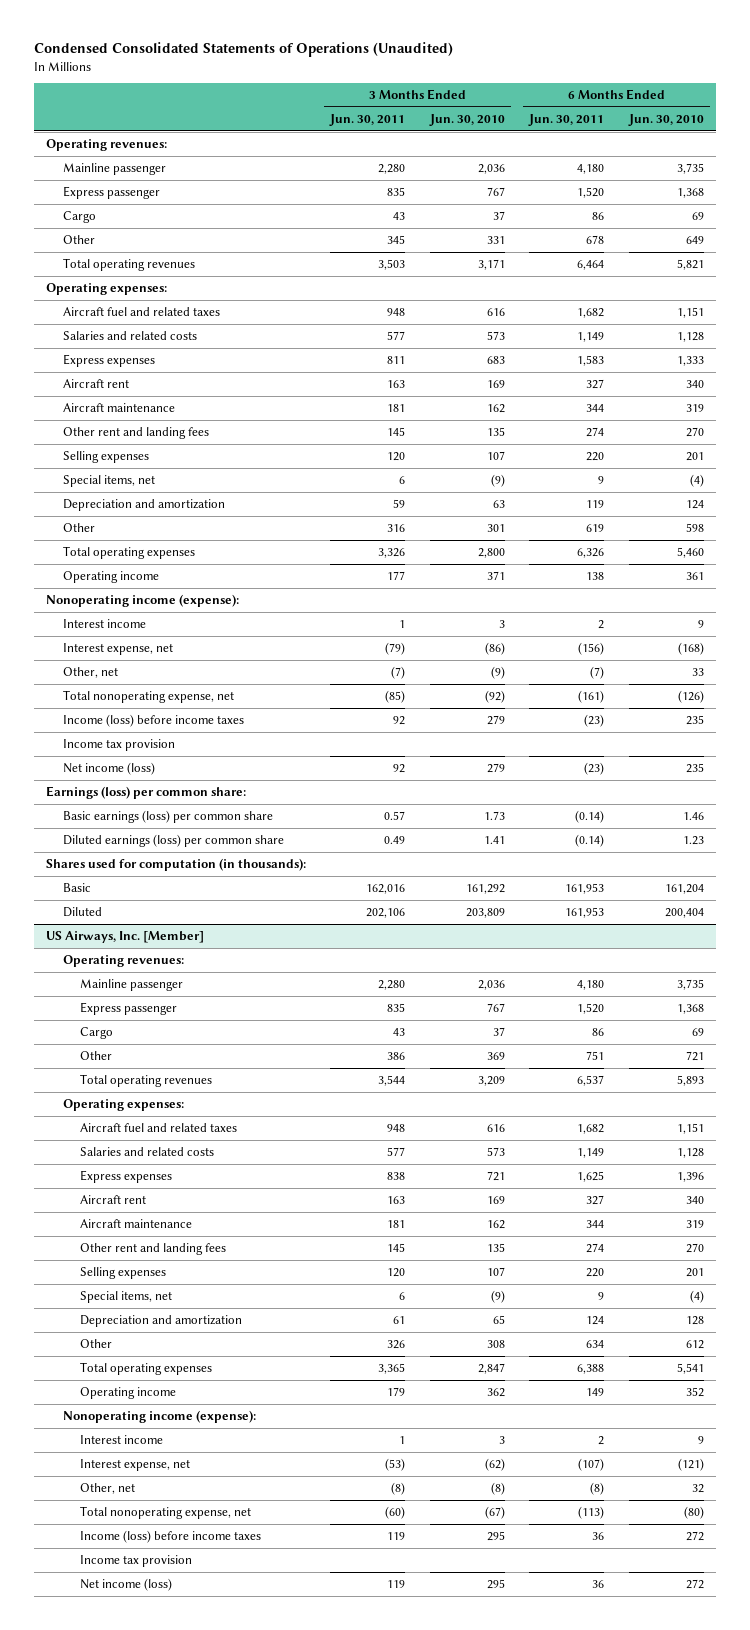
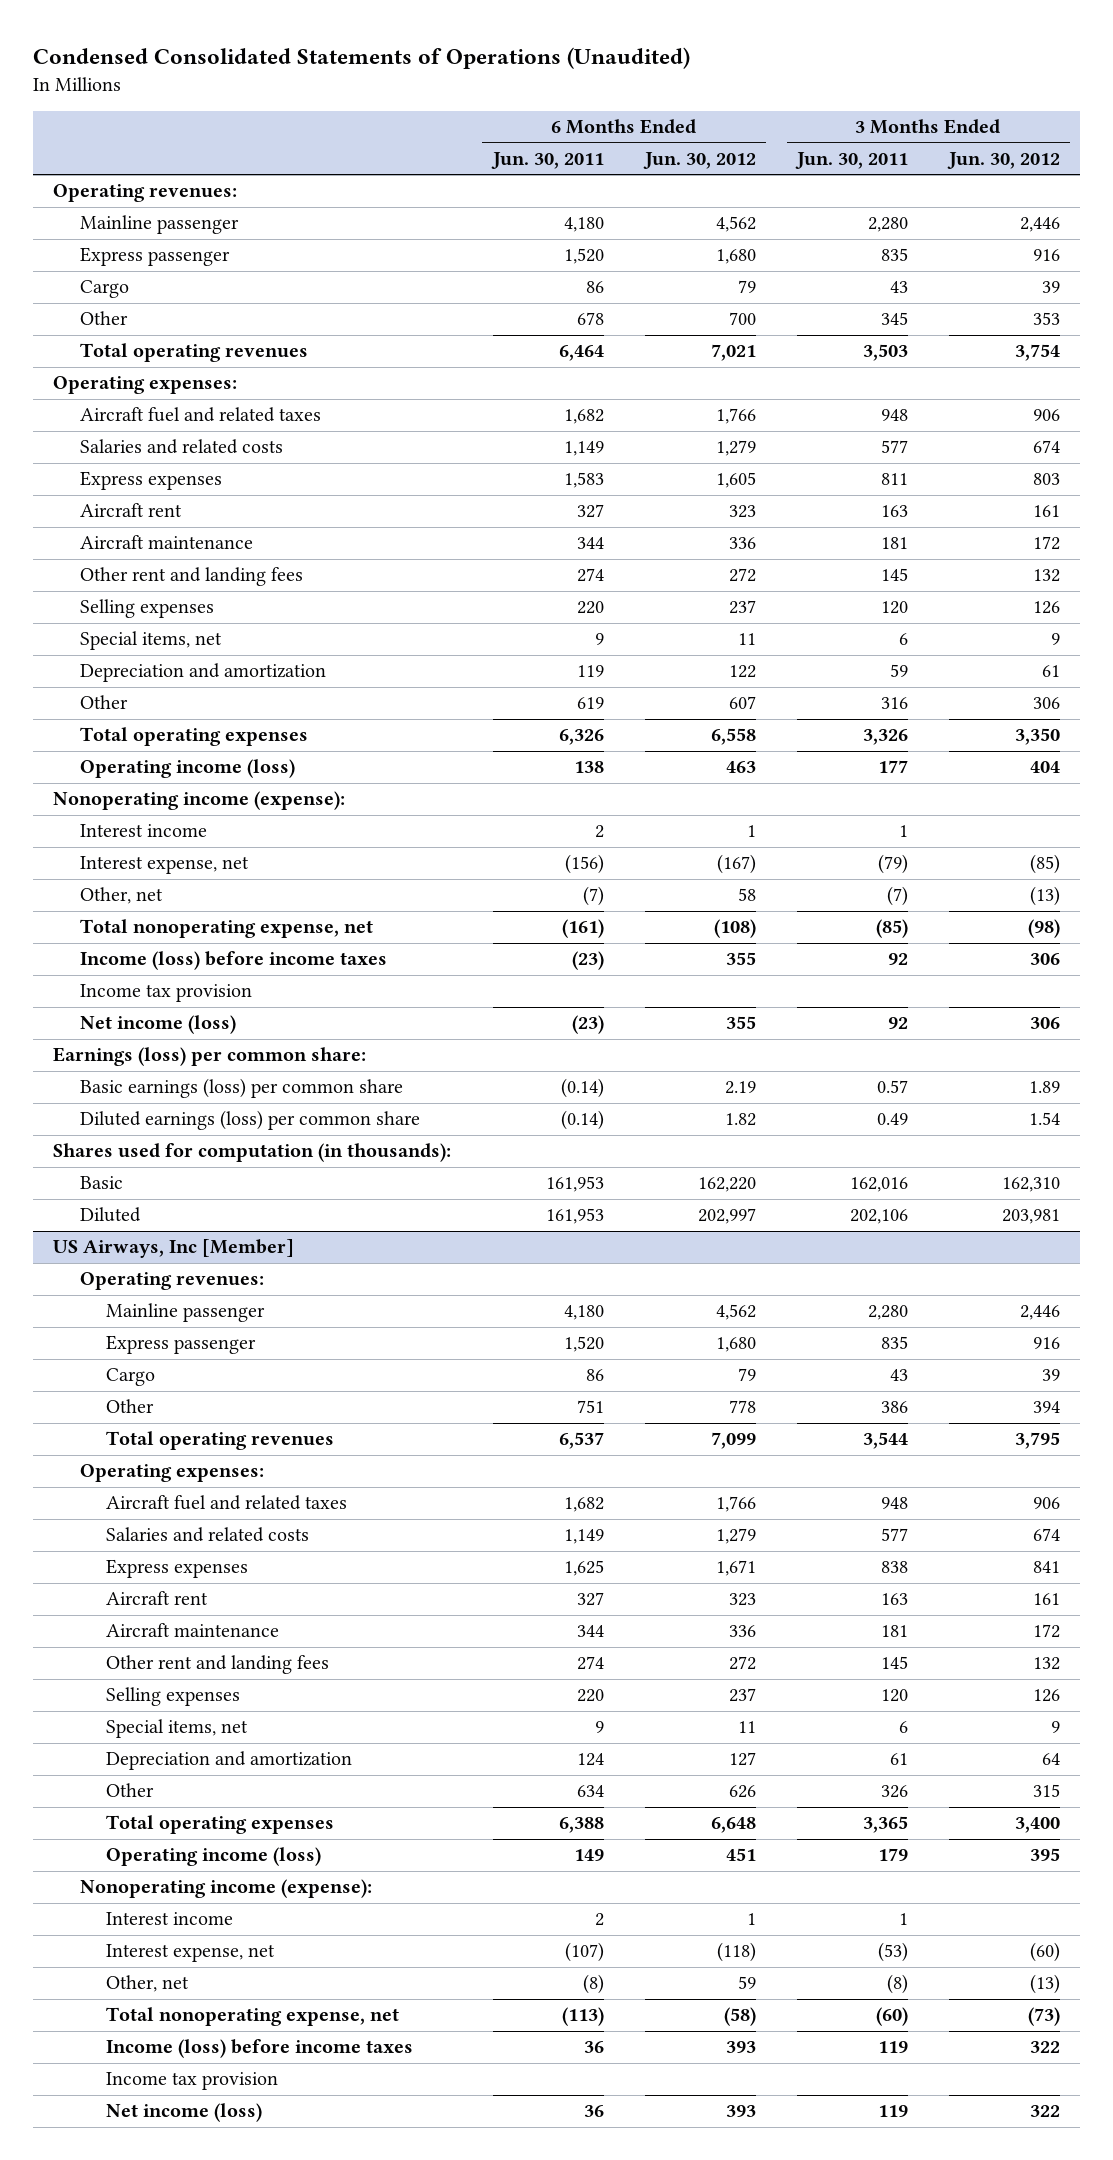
- | 3 Months Ended Jun. 30, 2011 | 3 Months Ended Jun. 30, 2010 | 6 Months Ended Jun. 30, 2011 | 6 Months Ended Jun. 30, 2010
+ | 6 Months Ended Jun. 30, 2011 | 6 Months Ended Jun. 30, 2012 | 3 Months Ended Jun. 30, 2011 | 3 Months Ended Jun. 30, 2012
- Operating income | 177 | 371 | 138 | 361
+ Operating income (loss) | 138 | 463 | 177 | 404
- US Airways, Inc. [Member]
+ US Airways, Inc [Member]
- Operating income | 179 | 362 | 149 | 352
+ Operating income (loss) | 149 | 451 | 179 | 395

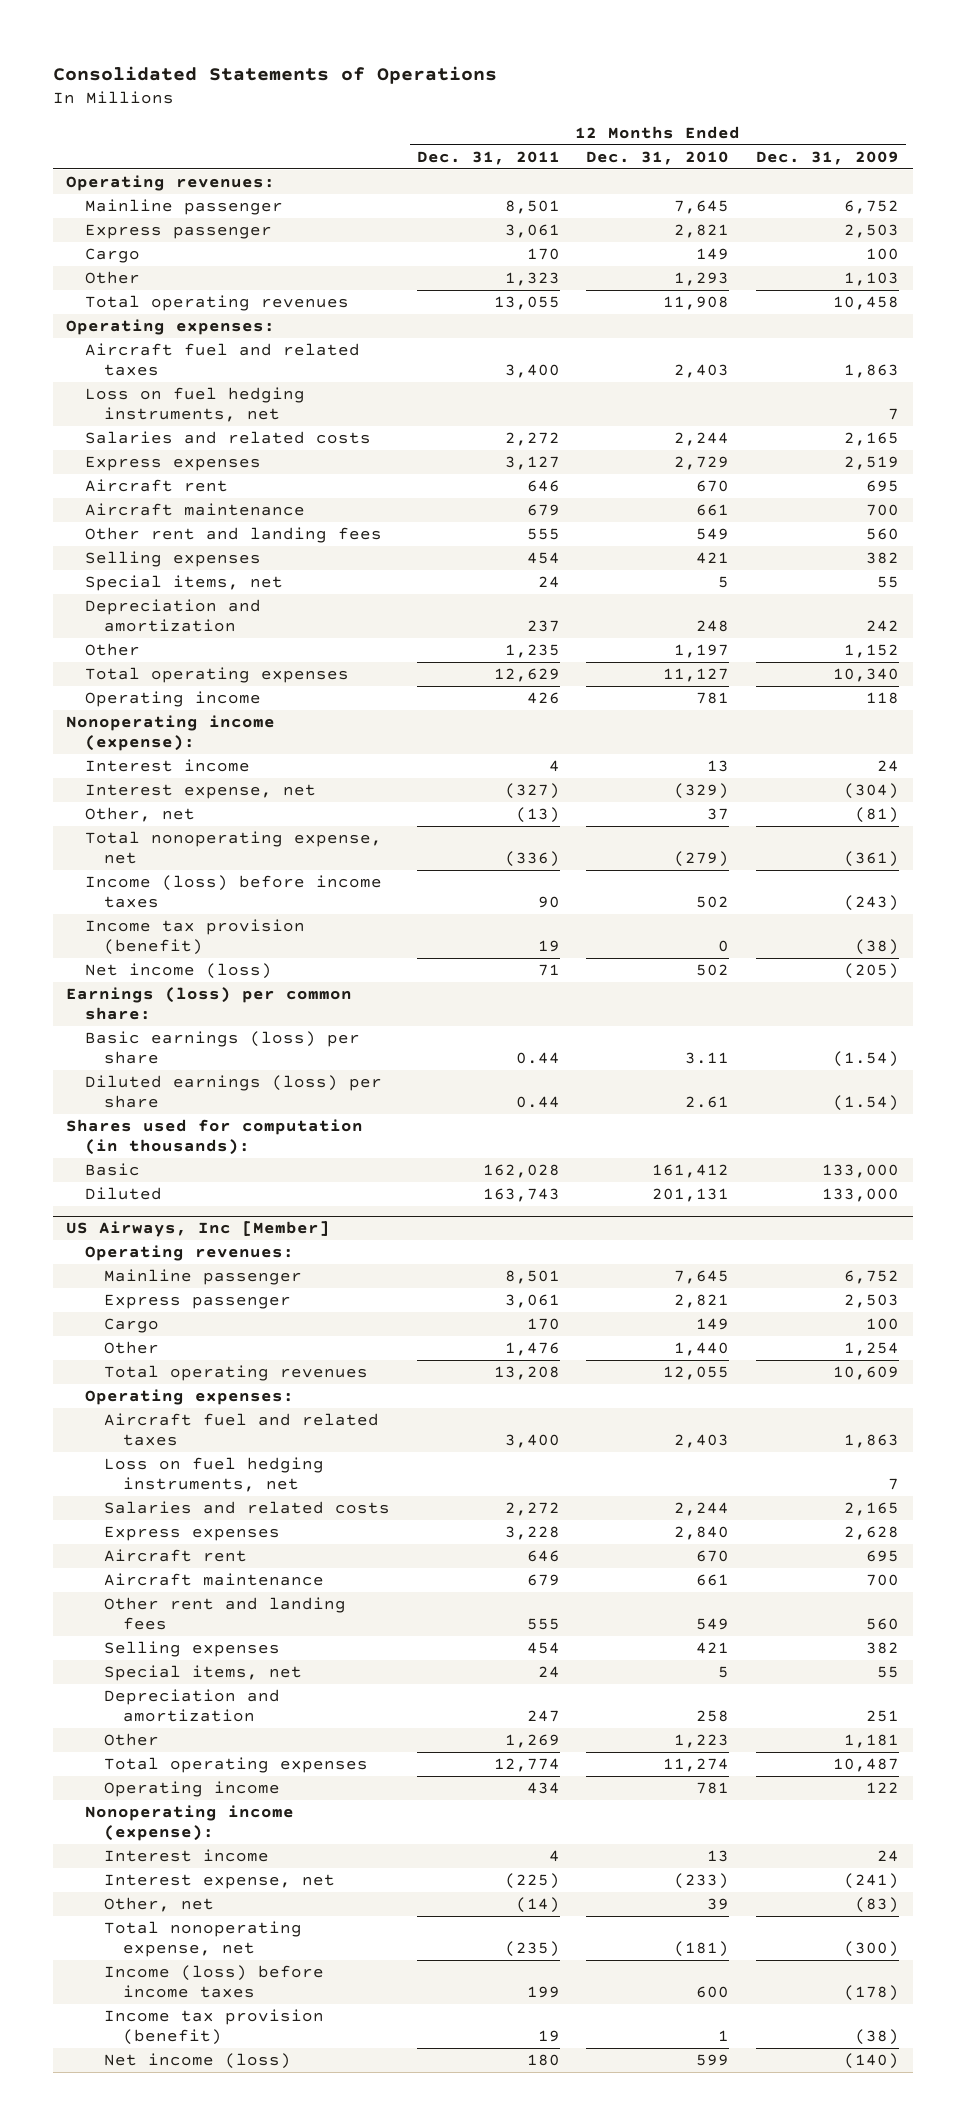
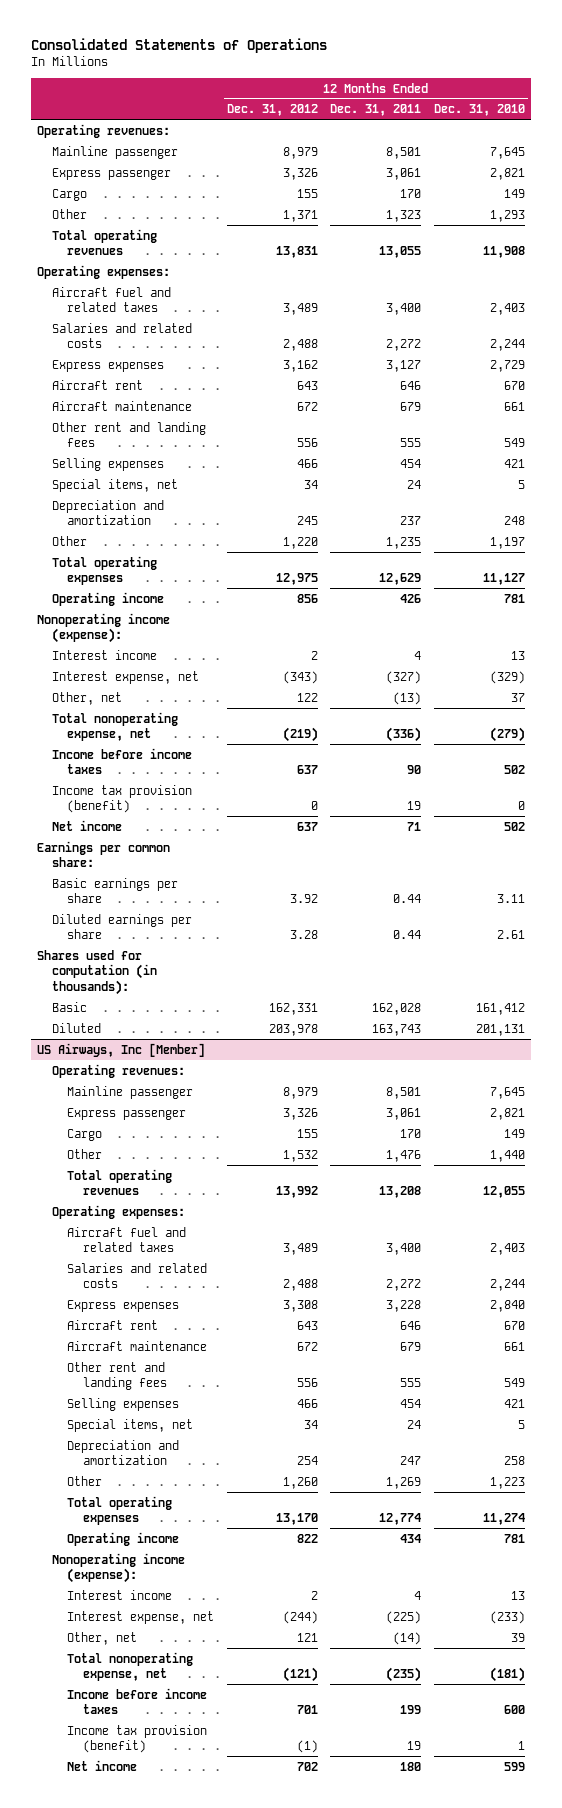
- | 12 Months Ended Dec. 31, 2011 | 12 Months Ended Dec. 31, 2010 | 12 Months Ended Dec. 31, 2009
+ | 12 Months Ended Dec. 31, 2012 | 12 Months Ended Dec. 31, 2011 | 12 Months Ended Dec. 31, 2010
- Loss on fuel hedging instruments, net | | | 7
- Income (loss) before income taxes | 90 | 502 | (243)
+ Income before income taxes | 637 | 90 | 502
- Net income (loss) | 71 | 502 | (205)
- Earnings (loss) per common share:
- Basic earnings (loss) per share | 0.44 | 3.11 | (1.54)
- Diluted earnings (loss) per share | 0.44 | 2.61 | (1.54)
+ Net income | 637 | 71 | 502
+ Earnings per common share:
+ Basic earnings per share | 3.92 | 0.44 | 3.11
+ Diluted earnings per share | 3.28 | 0.44 | 2.61
@ US Airways, Inc [Member]
- Loss on fuel hedging instruments, net | | | 7
- Income (loss) before income taxes | 199 | 600 | (178)
+ Income before income taxes | 701 | 199 | 600
- Net income (loss) | 180 | 599 | (140)
+ Net income | 702 | 180 | 599

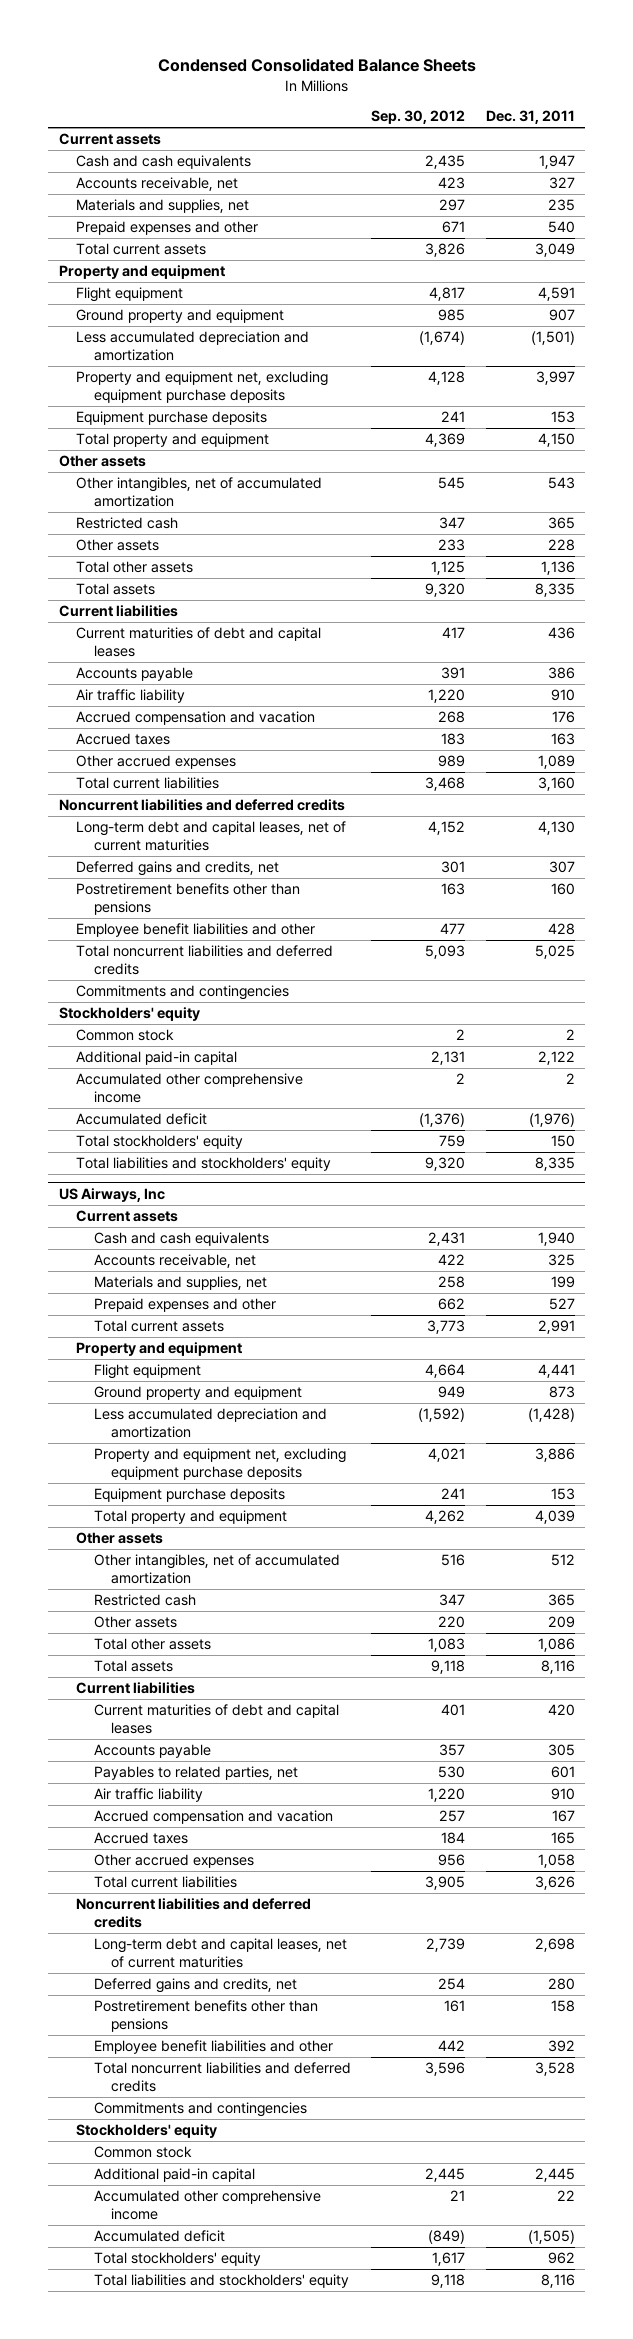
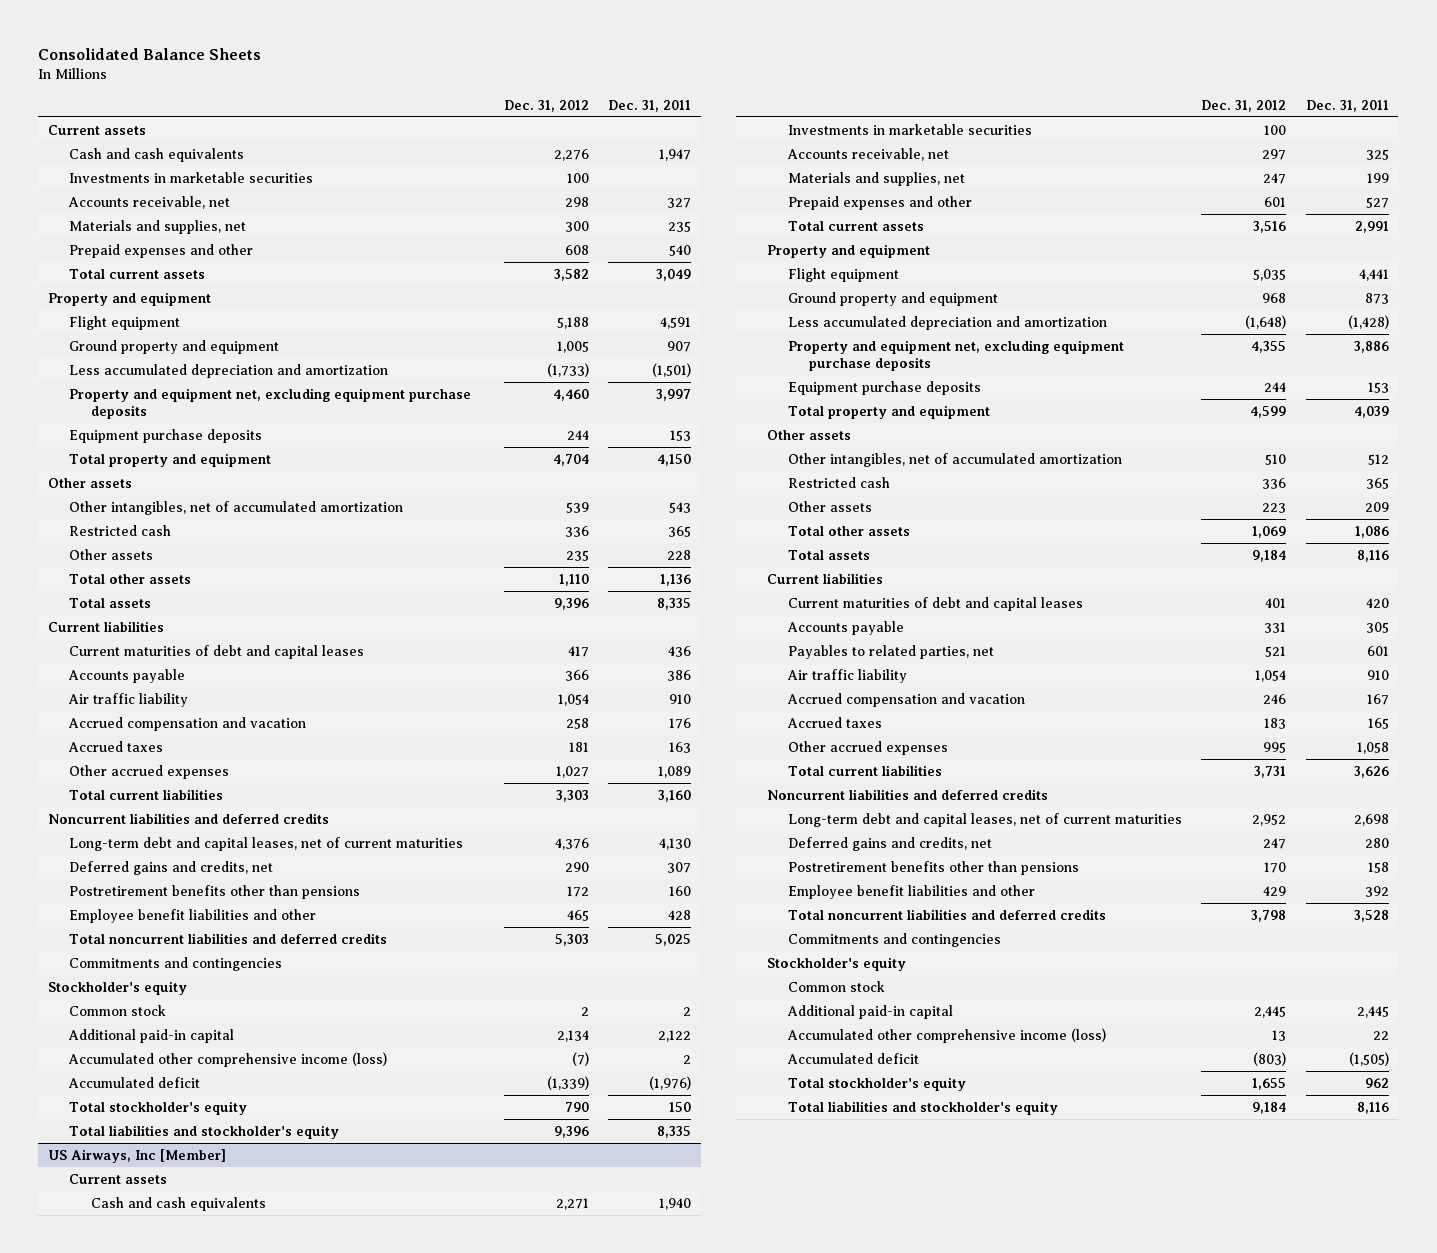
- Condensed Consolidated Balance Sheets
+ Consolidated Balance Sheets
- | Sep. 30, 2012 | Dec. 31, 2011
+ | Dec. 31, 2012 | Dec. 31, 2011
+ Investments in marketable securities | 100 |
- Stockholders' equity
+ Stockholder's equity
- Accumulated other comprehensive income | 2 | 2
+ Accumulated other comprehensive income (loss) | (7) | 2
- Total stockholders' equity | 759 | 150
- Total liabilities and stockholders' equity | 9,320 | 8,335
- US Airways, Inc
+ Total stockholder's equity | 790 | 150
+ Total liabilities and stockholder's equity | 9,396 | 8,335
+ US Airways, Inc [Member]
+ Investments in marketable securities | 100 |
- Stockholders' equity
+ Stockholder's equity
- Accumulated other comprehensive income | 21 | 22
+ Accumulated other comprehensive income (loss) | 13 | 22
- Total stockholders' equity | 1,617 | 962
- Total liabilities and stockholders' equity | 9,118 | 8,116
+ Total stockholder's equity | 1,655 | 962
+ Total liabilities and stockholder's equity | 9,184 | 8,116

